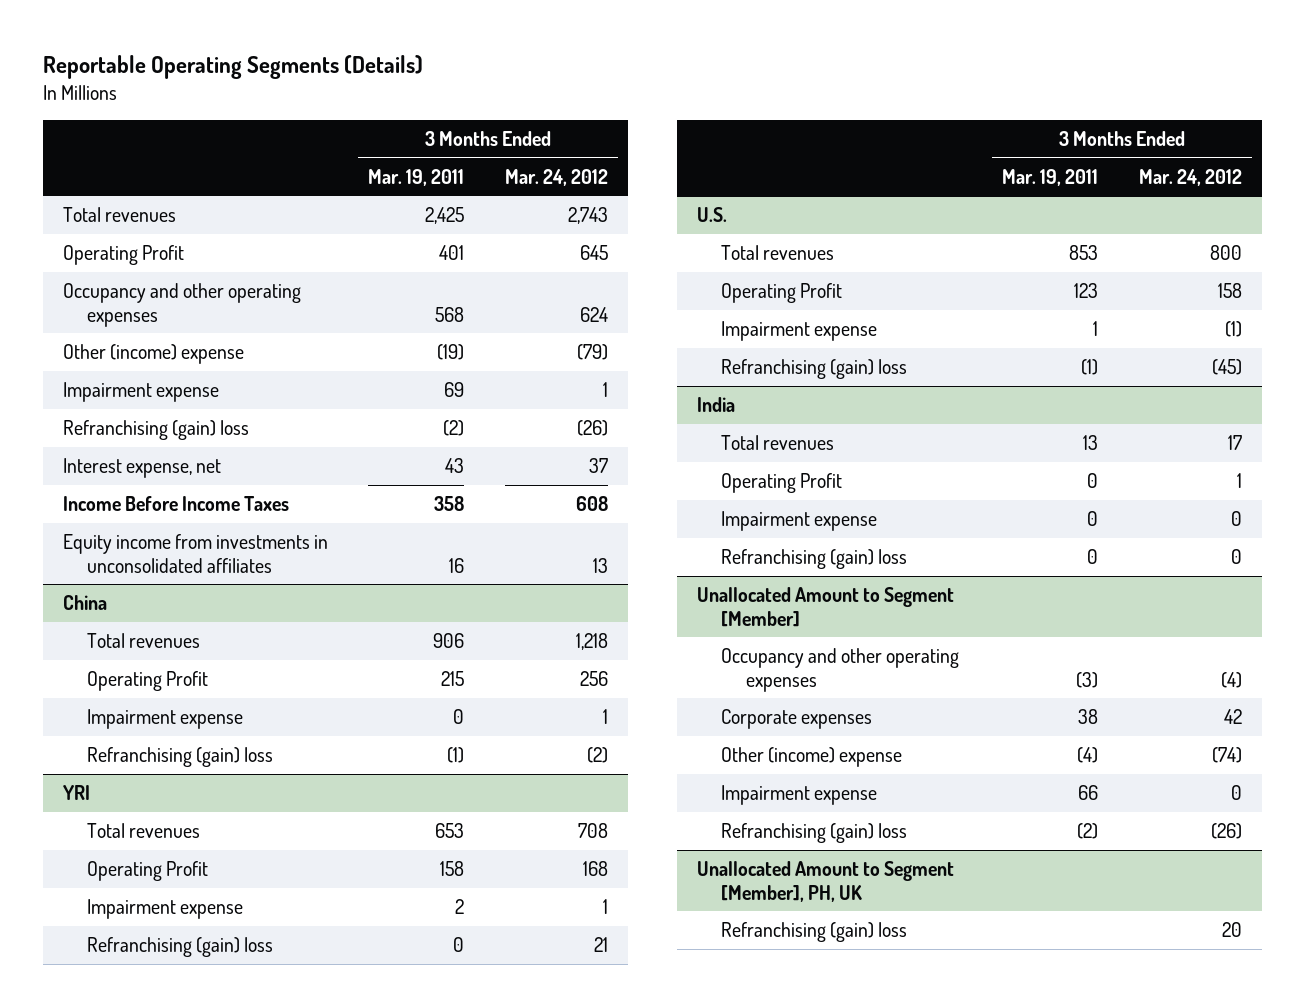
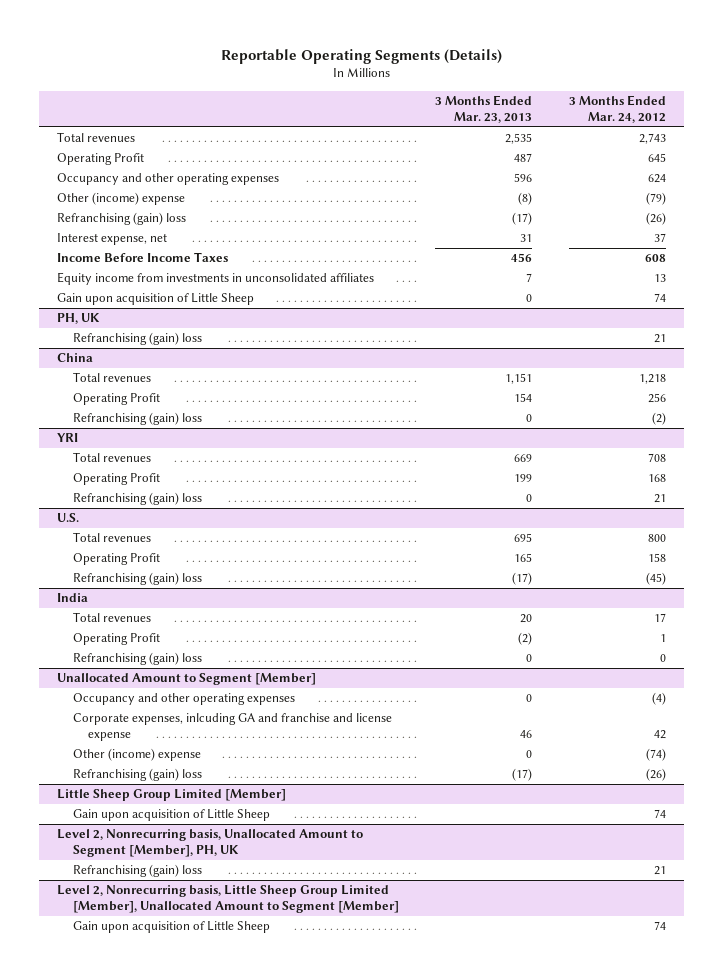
- | 3 Months Ended Mar. 19, 2011 | 3 Months Ended Mar. 24, 2012
+ | 3 Months Ended Mar. 23, 2013 | 3 Months Ended Mar. 24, 2012
- Impairment expense | 69 | 1
+ Gain upon acquisition of Little Sheep | 0 | 74
+ PH, UK
+ Refranchising (gain) loss | | 21
@ China
- Impairment expense | 0 | 1
@ YRI
- Impairment expense | 2 | 1
@ U.S.
- Impairment expense | 1 | (1)
@ India
- Impairment expense | 0 | 0
@ Unallocated Amount to Segment [Member]
- Corporate expenses | 38 | 42
+ Corporate expenses, inlcuding GA and franchise and license expense | 46 | 42
- Impairment expense | 66 | 0
- Unallocated Amount to Segment [Member], PH, UK
- Refranchising (gain) loss | | 20
+ Little Sheep Group Limited [Member]
+ Gain upon acquisition of Little Sheep | | 74
+ Level 2, Nonrecurring basis, Unallocated Amount to Segment [Member], PH, UK
+ Refranchising (gain) loss | | 21
+ Level 2, Nonrecurring basis, Little Sheep Group Limited [Member], Unallocated Amount to Segment [Member]
+ Gain upon acquisition of Little Sheep | | 74

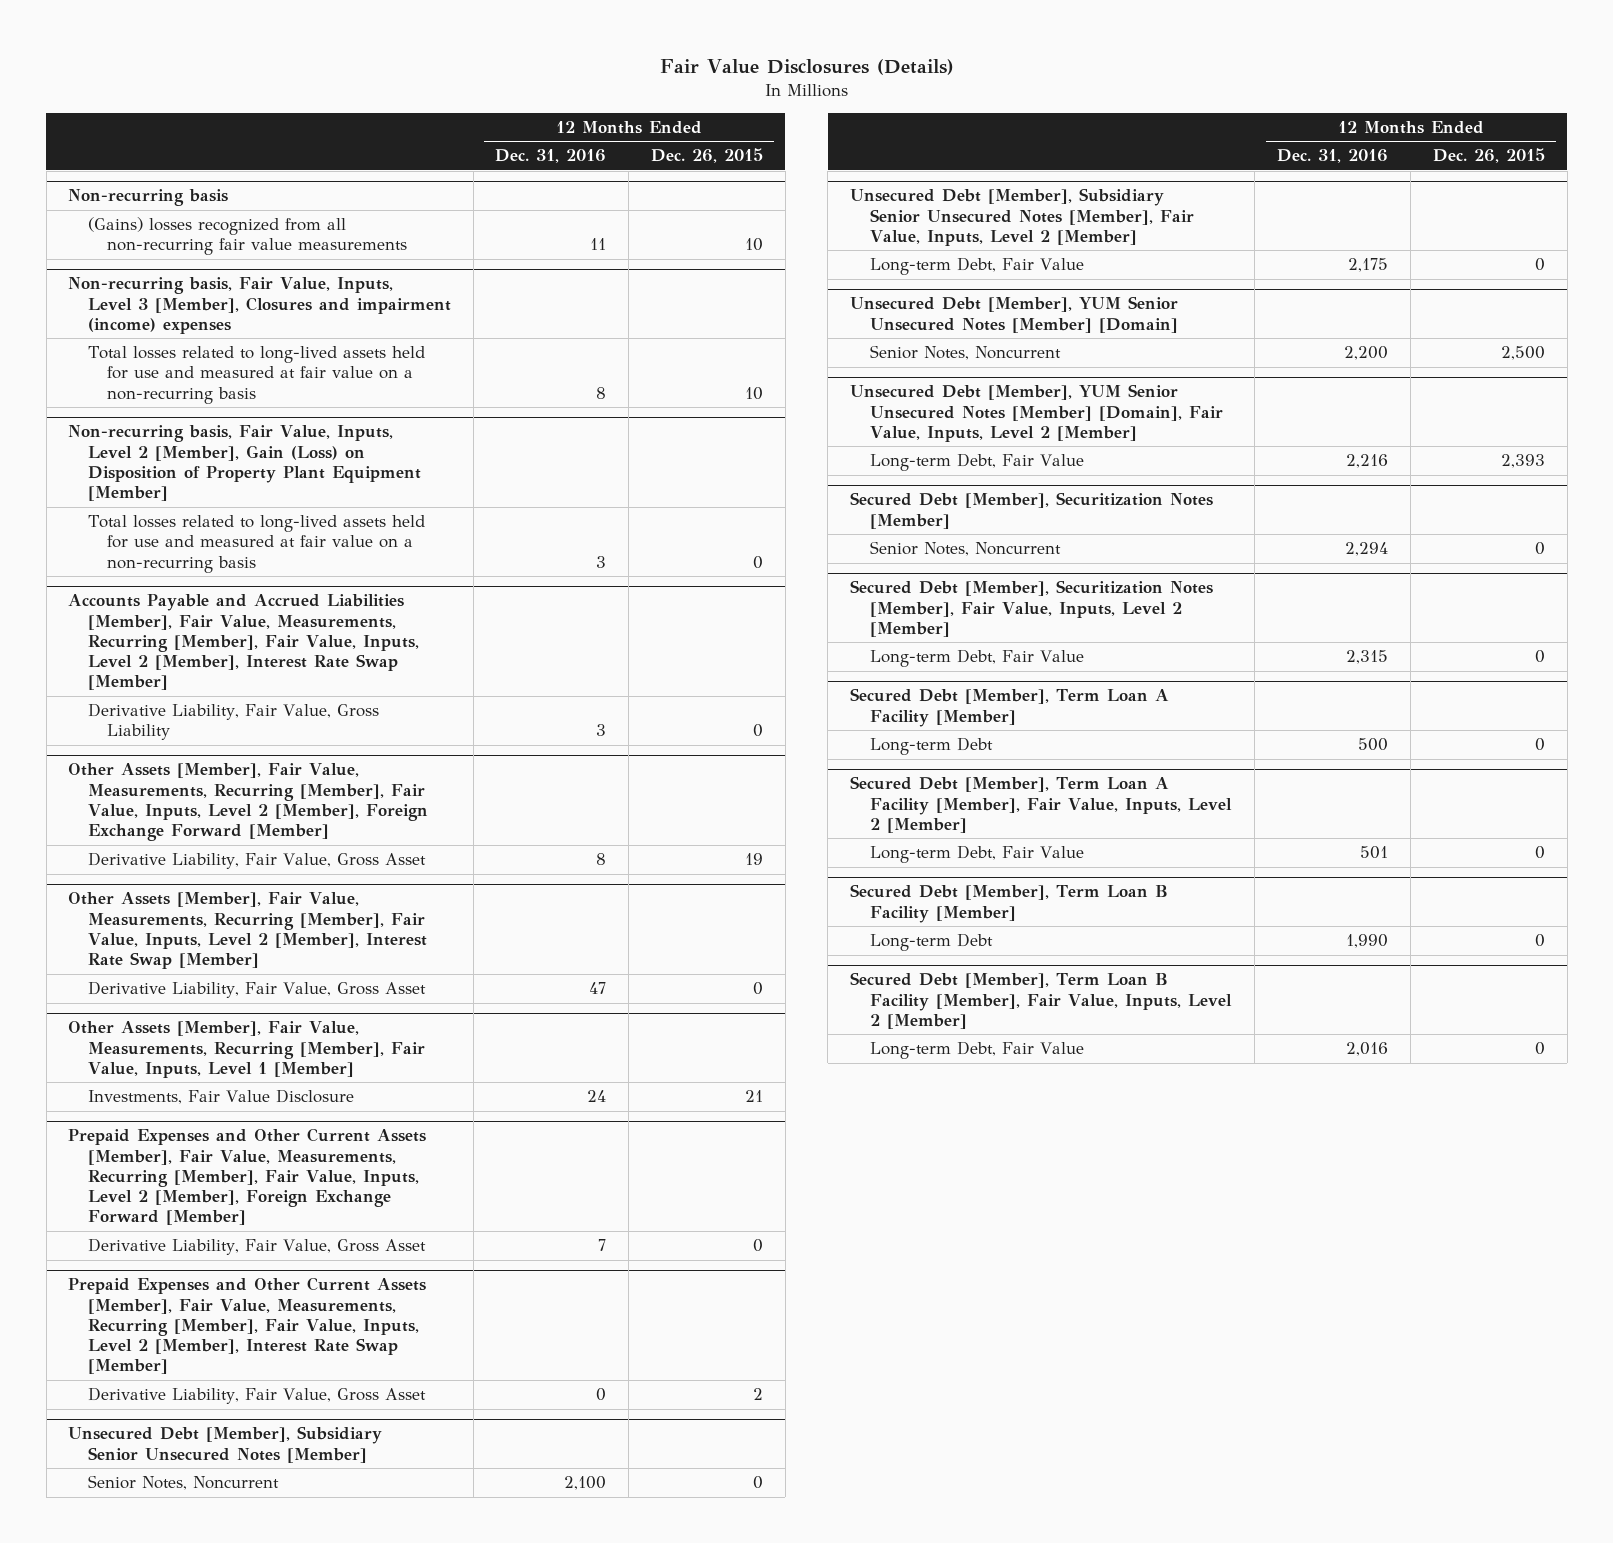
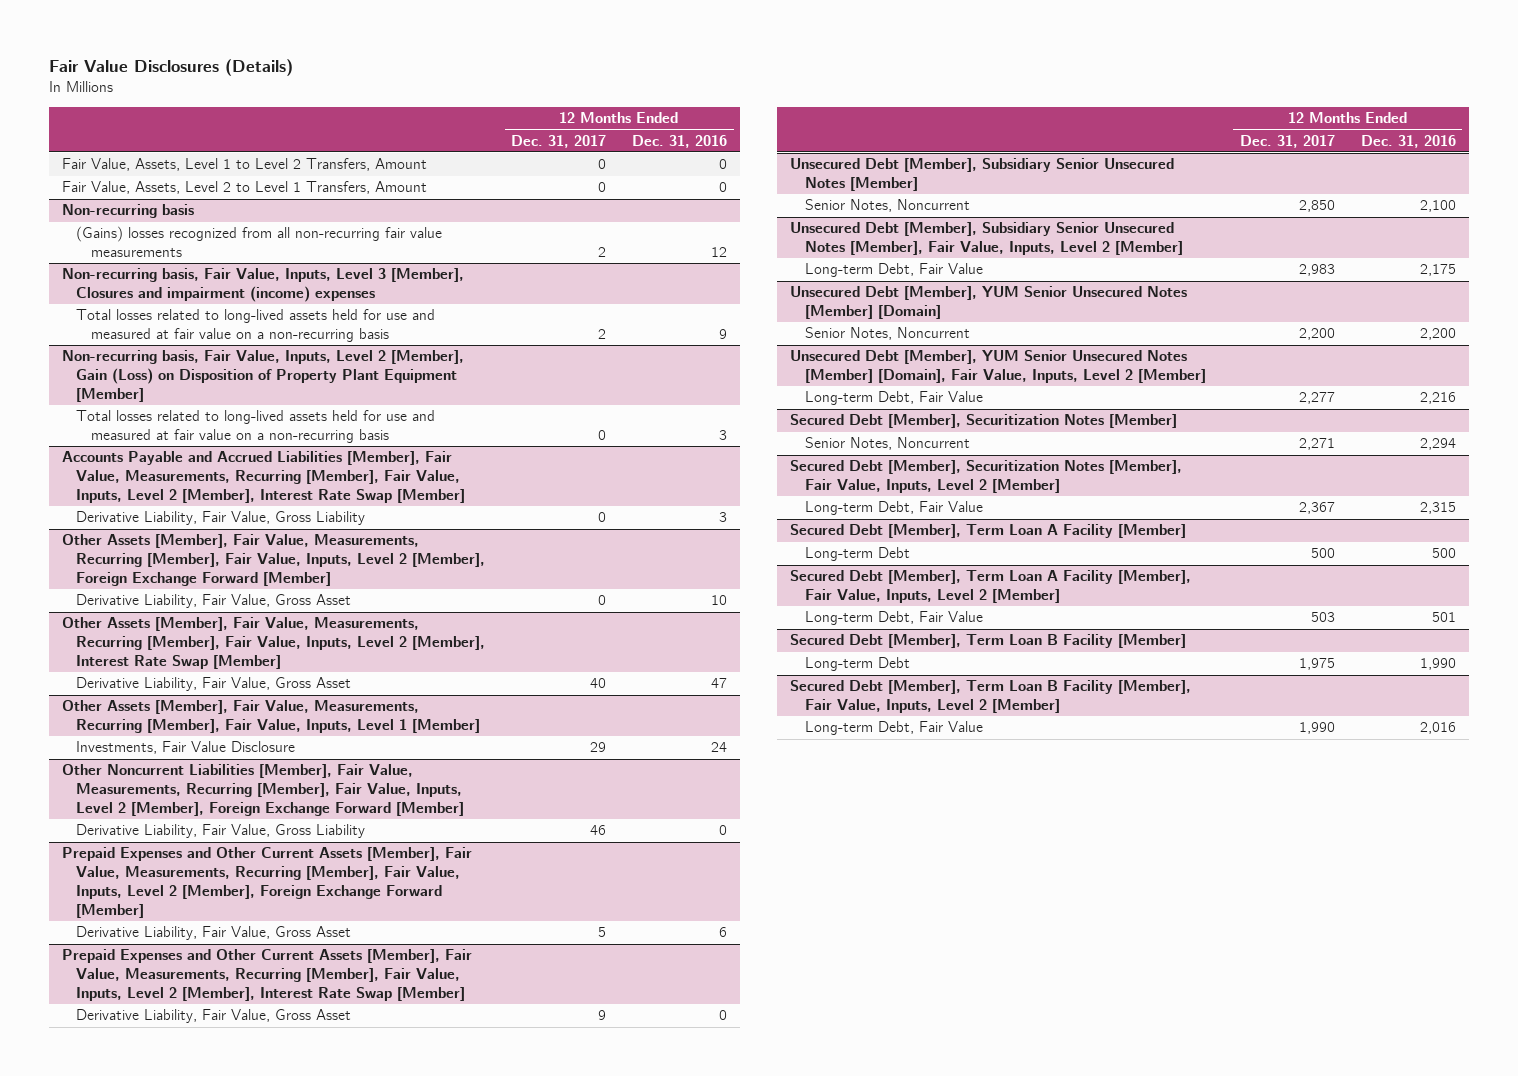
- | 12 Months Ended Dec. 31, 2016 | 12 Months Ended Dec. 26, 2015
+ | 12 Months Ended Dec. 31, 2017 | 12 Months Ended Dec. 31, 2016
+ Fair Value, Assets, Level 1 to Level 2 Transfers, Amount | 0 | 0
+ Fair Value, Assets, Level 2 to Level 1 Transfers, Amount | 0 | 0
@ Non-recurring basis
- (Gains) losses recognized from all non-recurring fair value measurements | 11 | 10
+ (Gains) losses recognized from all non-recurring fair value measurements | 2 | 12
@ Non-recurring basis, Fair Value, Inputs, Level 3 [Member], Closures and impairment (income) expenses
- Total losses related to long-lived assets held for use and measured at fair value on a non-recurring basis | 8 | 10
+ Total losses related to long-lived assets held for use and measured at fair value on a non-recurring basis | 2 | 9
@ Other Assets [Member], Fair Value, Measurements, Recurring [Member], Fair Value, Inputs, Level 2 [Member], Foreign Exchange Forward [Member]
- Derivative Liability, Fair Value, Gross Asset | 8 | 19
+ Derivative Liability, Fair Value, Gross Asset | 0 | 10
+ Other Noncurrent Liabilities [Member], Fair Value, Measurements, Recurring [Member], Fair Value, Inputs, Level 2 [Member], Foreign Exchange Forward [Member]
+ Derivative Liability, Fair Value, Gross Liability | 46 | 0
@ Prepaid Expenses and Other Current Assets [Member], Fair Value, Measurements, Recurring [Member], Fair Value, Inputs, Level 2 [Member], Foreign Exchange Forward [Member]
- Derivative Liability, Fair Value, Gross Asset | 7 | 0
+ Derivative Liability, Fair Value, Gross Asset | 5 | 6

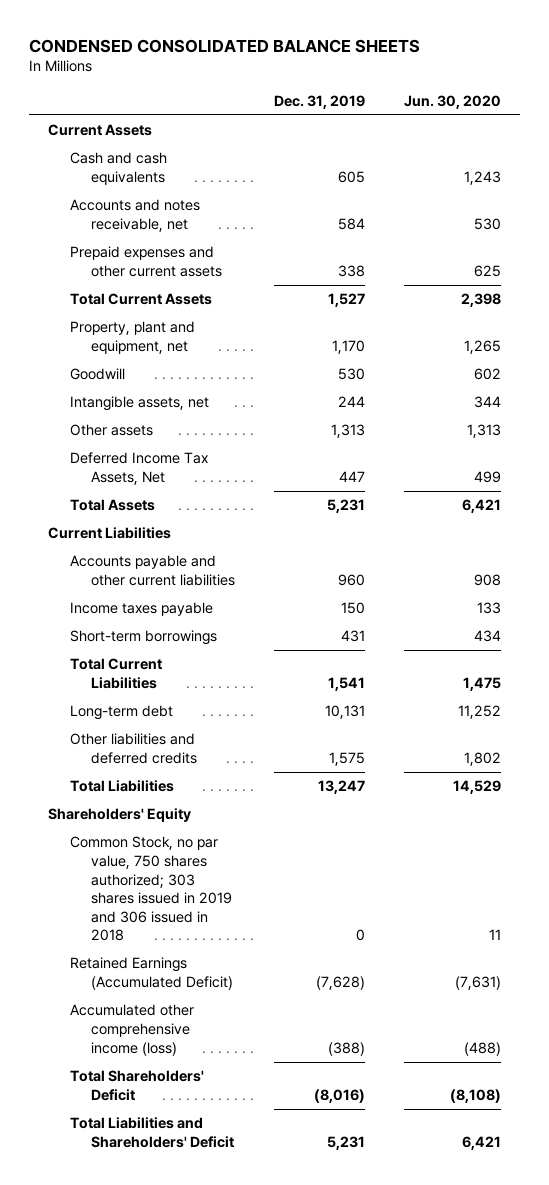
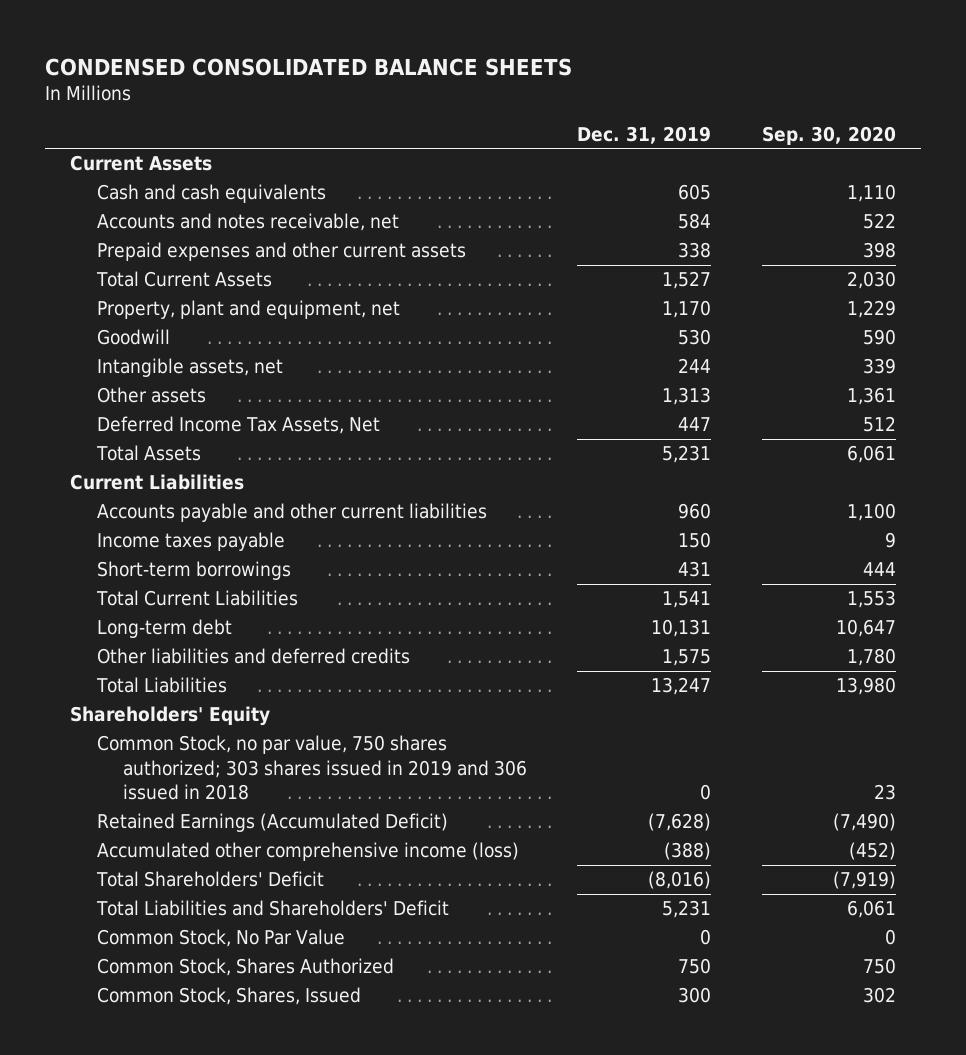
- | Dec. 31, 2019 | Jun. 30, 2020
+ | Dec. 31, 2019 | Sep. 30, 2020
+ Common Stock, No Par Value | 0 | 0
+ Common Stock, Shares Authorized | 750 | 750
+ Common Stock, Shares, Issued | 300 | 302

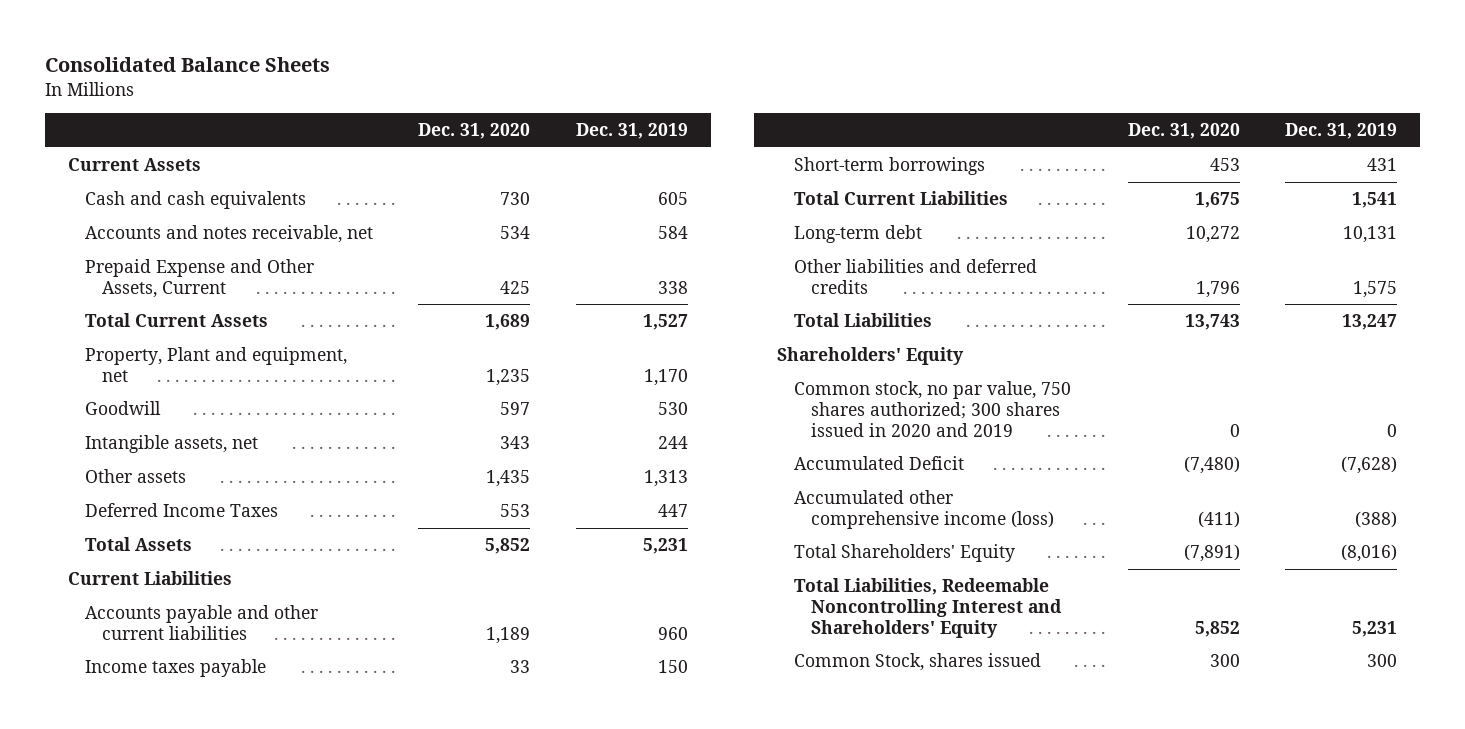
- CONDENSED CONSOLIDATED BALANCE SHEETS
+ Consolidated Balance Sheets
- | Dec. 31, 2019 | Sep. 30, 2020
+ | Dec. 31, 2020 | Dec. 31, 2019
- Prepaid expenses and other current assets | 338 | 398
+ Prepaid Expense and Other Assets, Current | 425 | 338
- Property, plant and equipment, net | 1,170 | 1,229
+ Property, Plant and equipment, net | 1,235 | 1,170
- Deferred Income Tax Assets, Net | 447 | 512
+ Deferred Income Taxes | 553 | 447
- Common Stock, no par value, 750 shares authorized; 303 shares issued in 2019 and 306 issued in 2018 | 0 | 23
- Retained Earnings (Accumulated Deficit) | (7,628) | (7,490)
+ Common stock, no par value, 750 shares authorized; 300 shares issued in 2020 and 2019 | 0 | 0
+ Accumulated Deficit | (7,480) | (7,628)
- Total Shareholders' Deficit | (8,016) | (7,919)
- Total Liabilities and Shareholders' Deficit | 5,231 | 6,061
- Common Stock, No Par Value | 0 | 0
- Common Stock, Shares Authorized | 750 | 750
- Common Stock, Shares, Issued | 300 | 302
+ Total Shareholders' Equity | (7,891) | (8,016)
+ Total Liabilities, Redeemable Noncontrolling Interest and Shareholders' Equity | 5,852 | 5,231
+ Common Stock, shares issued | 300 | 300

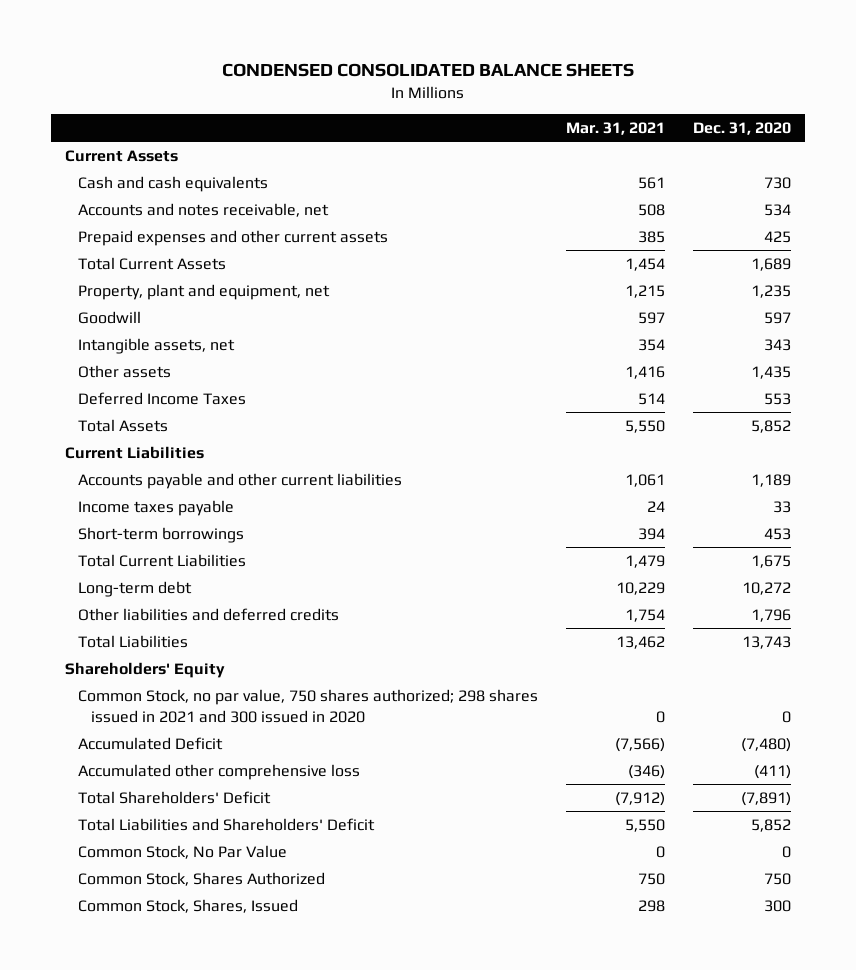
- Consolidated Balance Sheets
+ CONDENSED CONSOLIDATED BALANCE SHEETS
- | Dec. 31, 2020 | Dec. 31, 2019
+ | Mar. 31, 2021 | Dec. 31, 2020
- Prepaid Expense and Other Assets, Current | 425 | 338
+ Prepaid expenses and other current assets | 385 | 425
- Property, Plant and equipment, net | 1,235 | 1,170
+ Property, plant and equipment, net | 1,215 | 1,235
- Common stock, no par value, 750 shares authorized; 300 shares issued in 2020 and 2019 | 0 | 0
+ Common Stock, no par value, 750 shares authorized; 298 shares issued in 2021 and 300 issued in 2020 | 0 | 0
- Accumulated other comprehensive income (loss) | (411) | (388)
- Total Shareholders' Equity | (7,891) | (8,016)
- Total Liabilities, Redeemable Noncontrolling Interest and Shareholders' Equity | 5,852 | 5,231
- Common Stock, shares issued | 300 | 300
+ Accumulated other comprehensive loss | (346) | (411)
+ Total Shareholders' Deficit | (7,912) | (7,891)
+ Total Liabilities and Shareholders' Deficit | 5,550 | 5,852
+ Common Stock, No Par Value | 0 | 0
+ Common Stock, Shares Authorized | 750 | 750
+ Common Stock, Shares, Issued | 298 | 300

